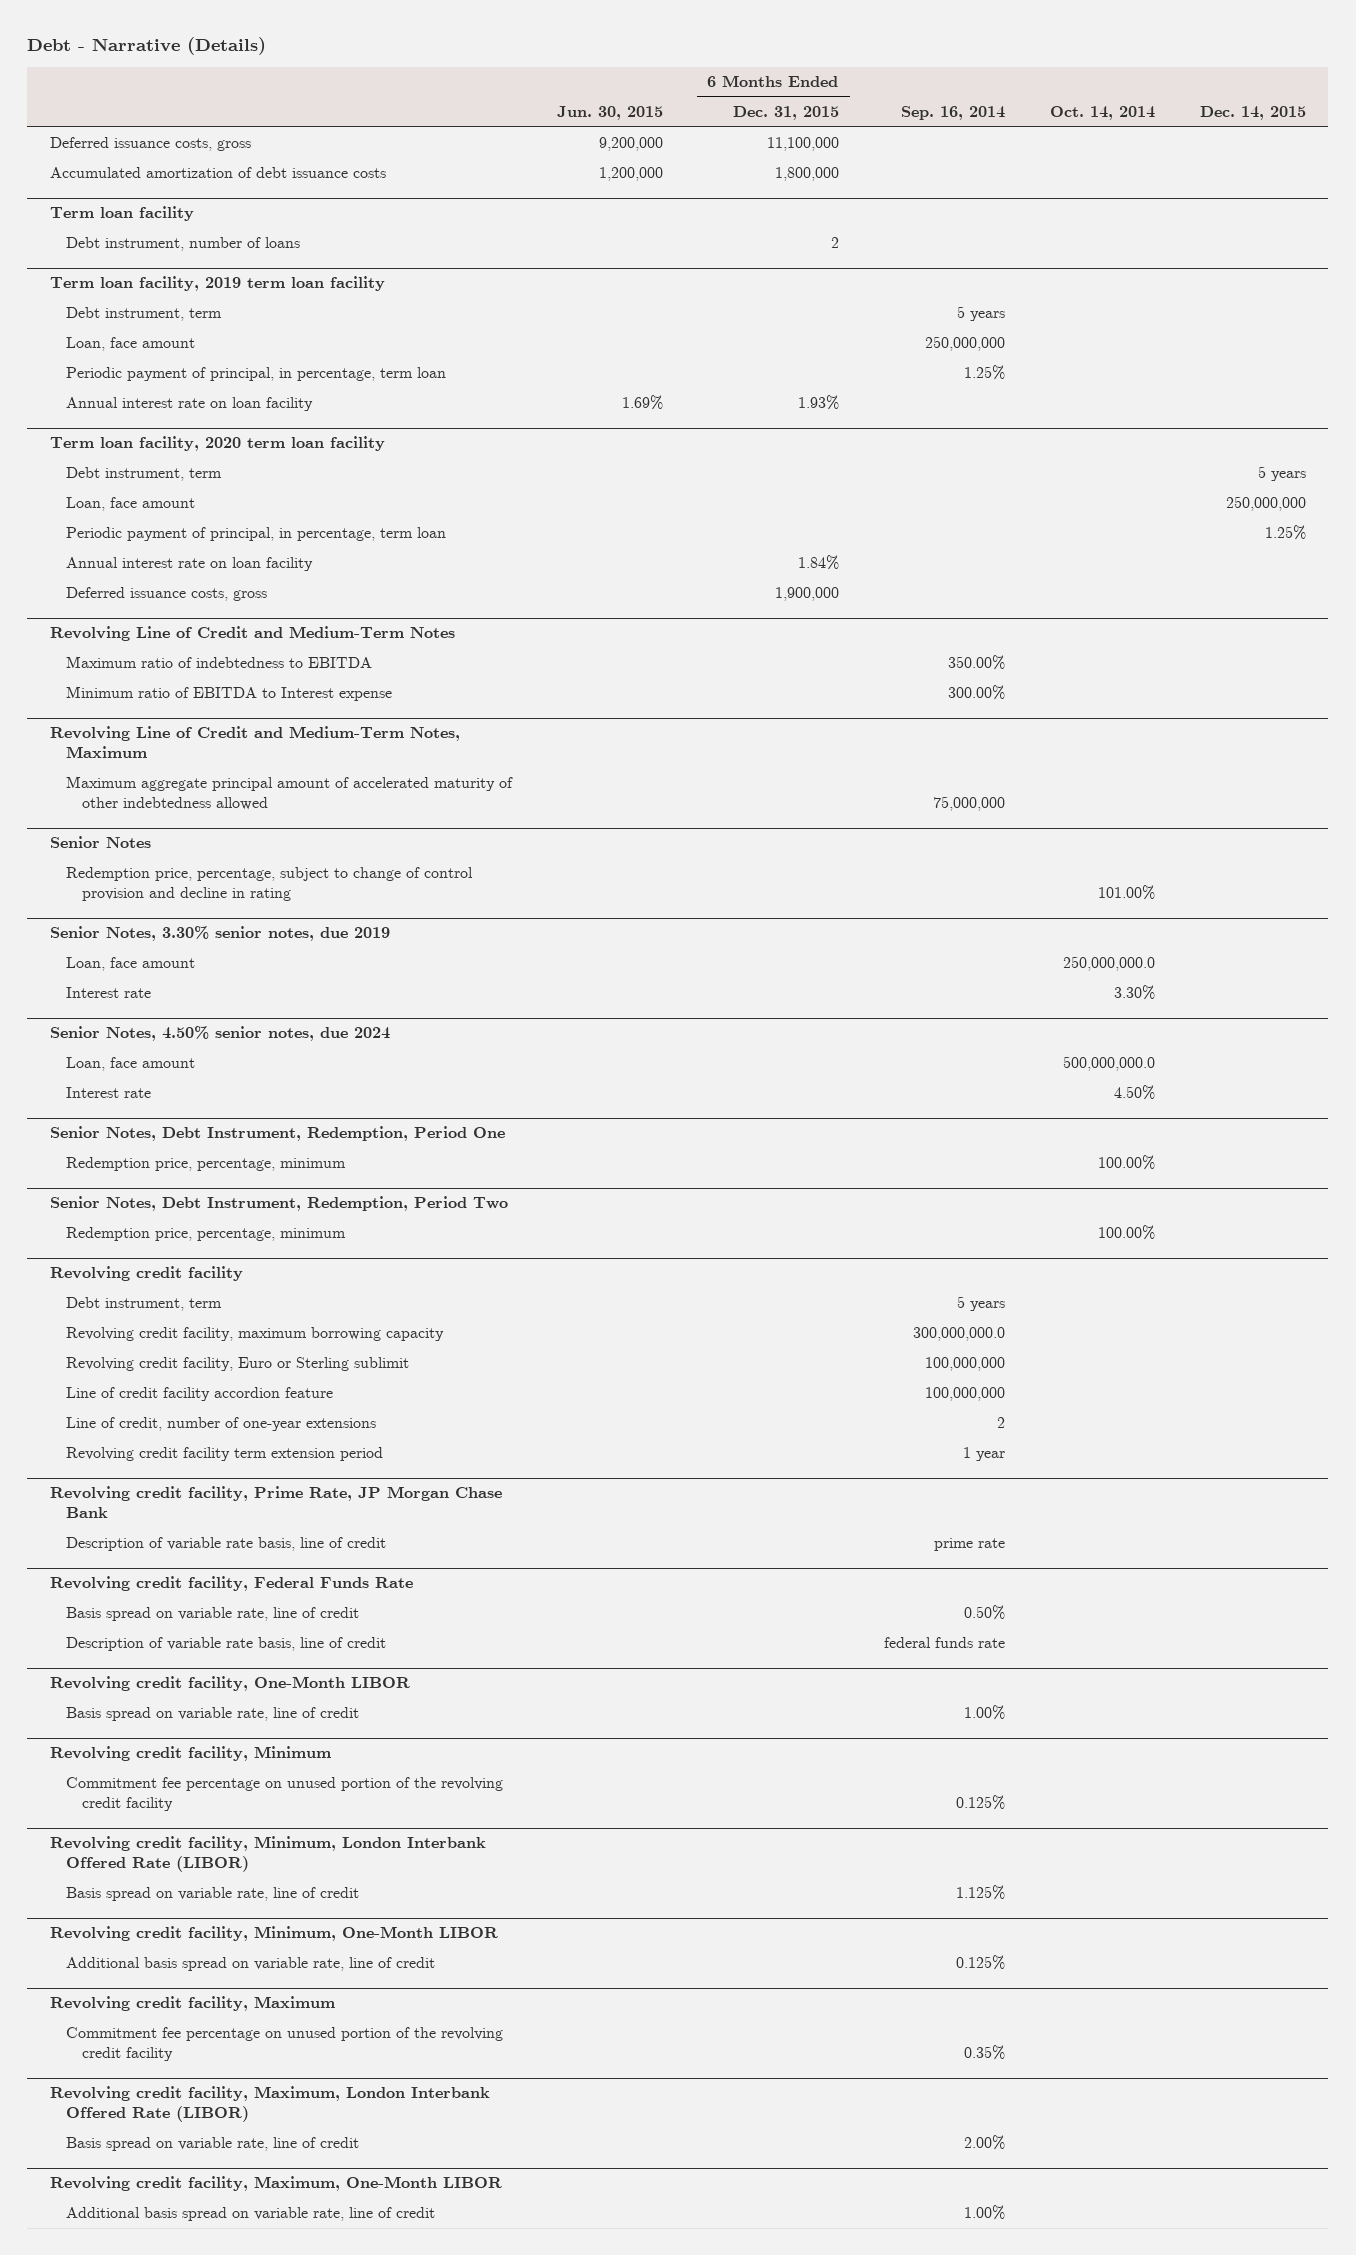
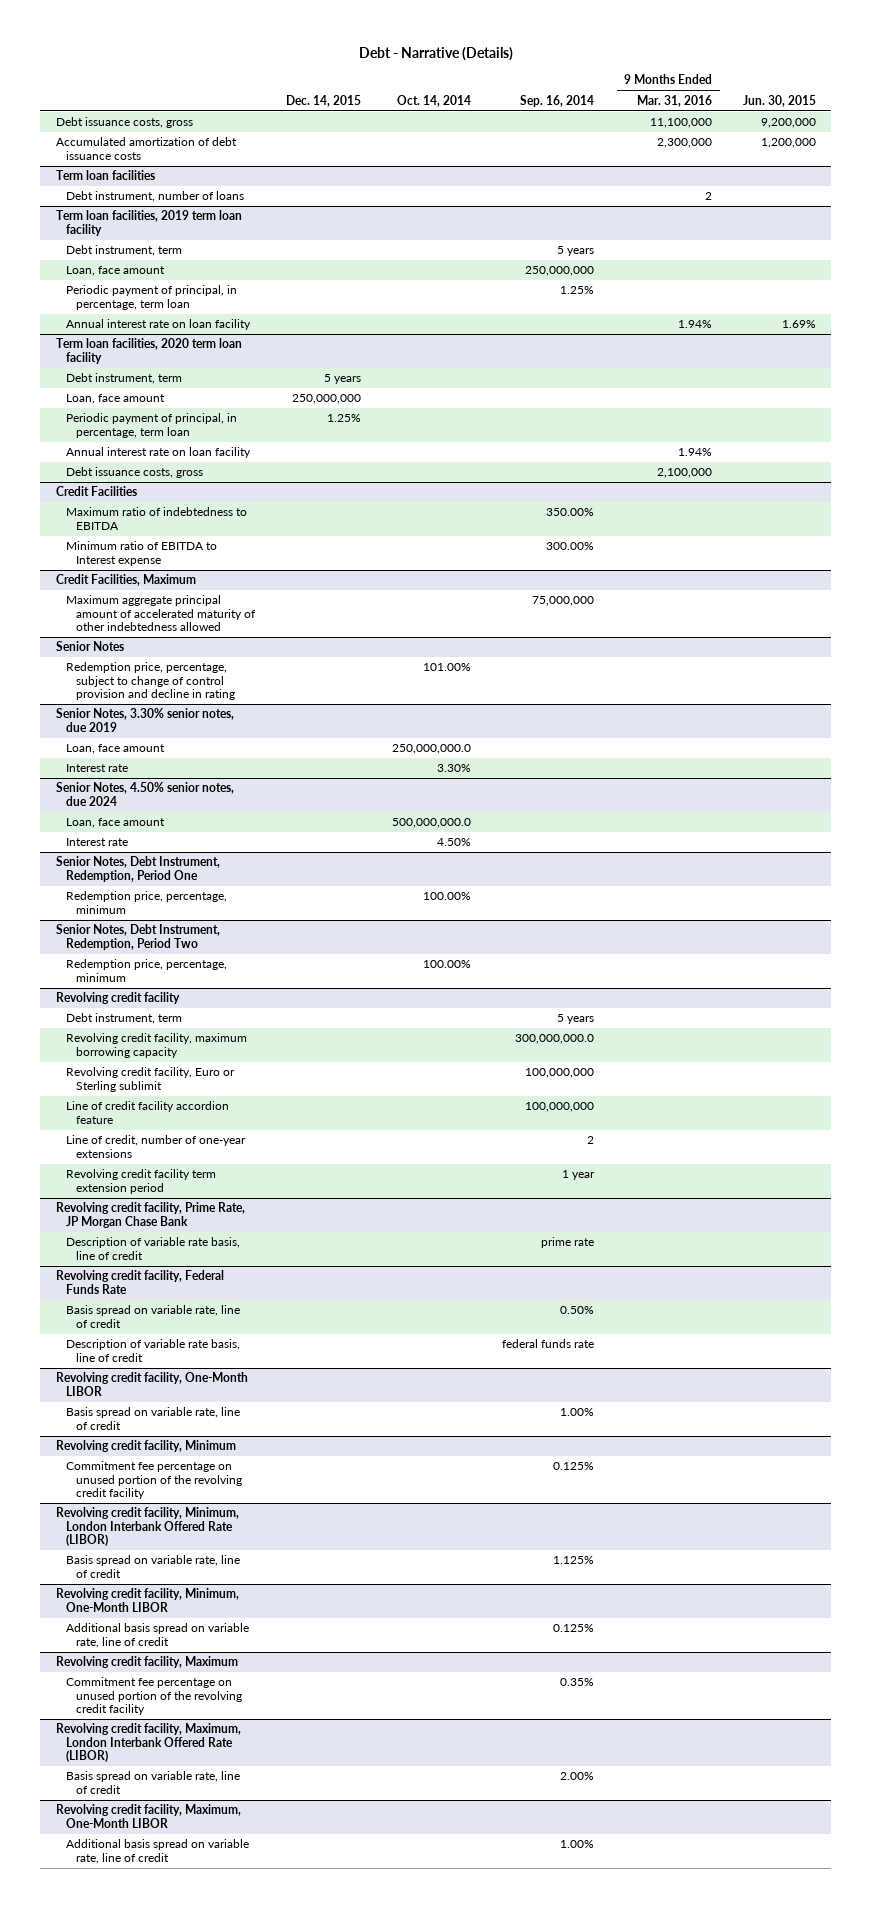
- | Jun. 30, 2015 | 6 Months Ended Dec. 31, 2015 | Sep. 16, 2014 | Oct. 14, 2014 | Dec. 14, 2015
+ | Dec. 14, 2015 | Oct. 14, 2014 | Sep. 16, 2014 | 9 Months Ended Mar. 31, 2016 | Jun. 30, 2015
- Deferred issuance costs, gross | 9,200,000 | 11,100,000 | | |
+ Debt issuance costs, gross | | | | 11,100,000 | 9,200,000
- Term loan facility
+ Term loan facilities
- Term loan facility, 2019 term loan facility
+ Term loan facilities, 2019 term loan facility
- Term loan facility, 2020 term loan facility
+ Term loan facilities, 2020 term loan facility
- Deferred issuance costs, gross | | 1,900,000 | | |
- Revolving Line of Credit and Medium-Term Notes
+ Debt issuance costs, gross | | | | 2,100,000 |
+ Credit Facilities
- Revolving Line of Credit and Medium-Term Notes, Maximum
+ Credit Facilities, Maximum

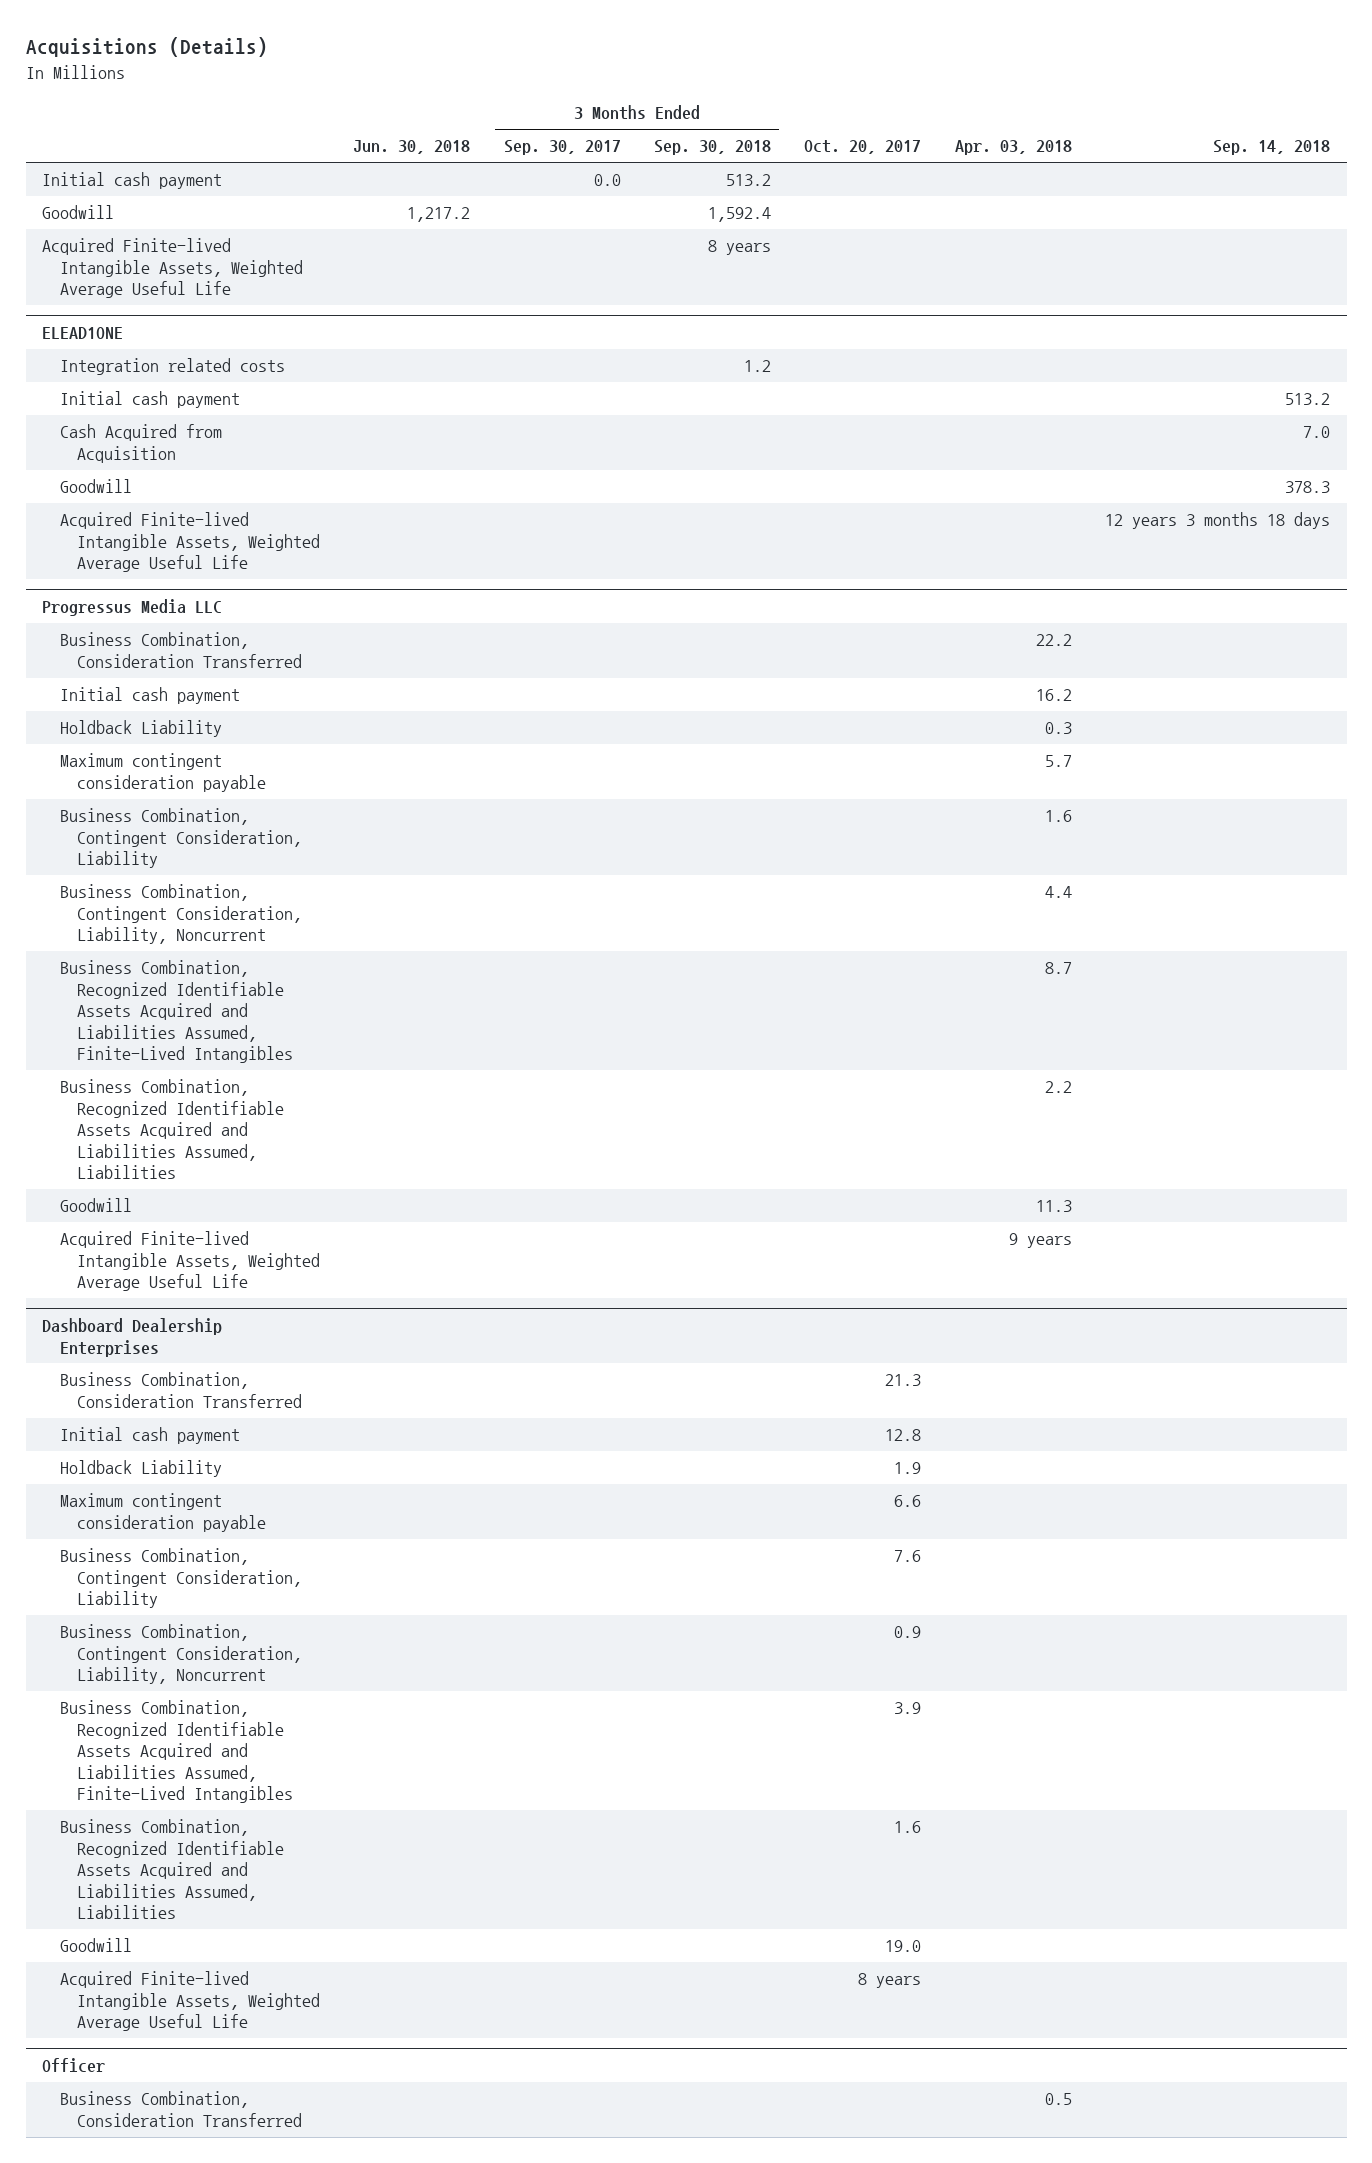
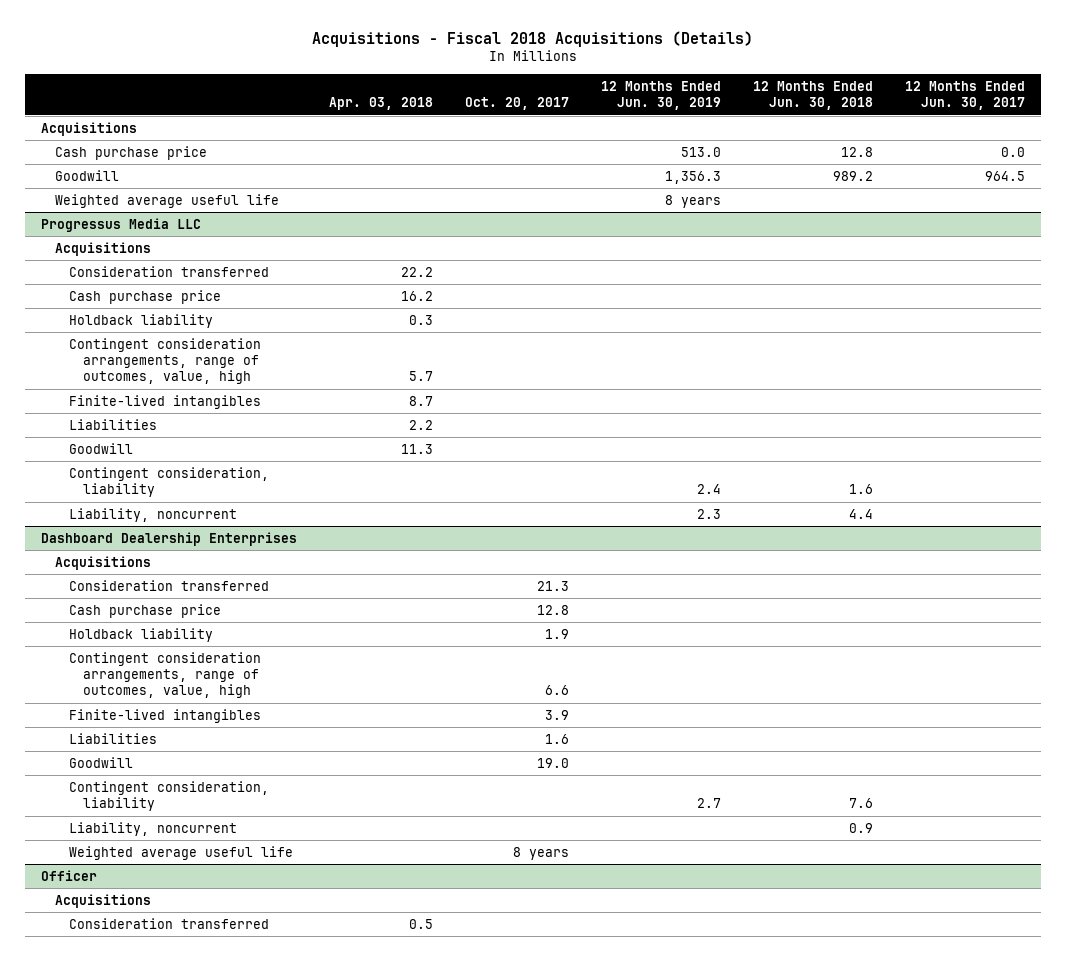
- Acquisitions (Details)
+ Acquisitions - Fiscal 2018 Acquisitions (Details)
- | Jun. 30, 2018 | 3 Months Ended Sep. 30, 2017 | 3 Months Ended Sep. 30, 2018 | Oct. 20, 2017 | Apr. 03, 2018 | Sep. 14, 2018
+ | Apr. 03, 2018 | Oct. 20, 2017 | 12 Months Ended Jun. 30, 2019 | 12 Months Ended Jun. 30, 2018 | 12 Months Ended Jun. 30, 2017
- Initial cash payment | | 0.0 | 513.2 | | |
+ Acquisitions
+ Cash purchase price | | | 513.0 | 12.8 | 0.0
- Acquired Finite-lived Intangible Assets, Weighted Average Useful Life | | | 8 years | | |
- ELEAD1ONE
- Integration related costs | | | 1.2 | | |
- Initial cash payment | | | | | | 513.2
- Cash Acquired from Acquisition | | | | | | 7.0
- Goodwill | | | | | | 378.3
- Acquired Finite-lived Intangible Assets, Weighted Average Useful Life | | | | | | 12 years 3 months 18 days
+ Weighted average useful life | | | 8 years | |
@ Progressus Media LLC
- Business Combination, Consideration Transferred | | | | | 22.2 |
- Initial cash payment | | | | | 16.2 |
- Holdback Liability | | | | | 0.3 |
- Maximum contingent consideration payable | | | | | 5.7 |
- Business Combination, Contingent Consideration, Liability | | | | | 1.6 |
- Business Combination, Contingent Consideration, Liability, Noncurrent | | | | | 4.4 |
- Business Combination, Recognized Identifiable Assets Acquired and Liabilities Assumed, Finite-Lived Intangibles | | | | | 8.7 |
- Business Combination, Recognized Identifiable Assets Acquired and Liabilities Assumed, Liabilities | | | | | 2.2 |
+ Acquisitions
+ Consideration transferred | 22.2 | | | |
+ Cash purchase price | 16.2 | | | |
+ Holdback liability | 0.3 | | | |
+ Contingent consideration arrangements, range of outcomes, value, high | 5.7 | | | |
+ Finite-lived intangibles | 8.7 | | | |
+ Liabilities | 2.2 | | | |
- Acquired Finite-lived Intangible Assets, Weighted Average Useful Life | | | | | 9 years |
+ Contingent consideration, liability | | | 2.4 | 1.6 |
+ Liability, noncurrent | | | 2.3 | 4.4 |
@ Dashboard Dealership Enterprises
- Business Combination, Consideration Transferred | | | | 21.3 | |
- Initial cash payment | | | | 12.8 | |
- Holdback Liability | | | | 1.9 | |
- Maximum contingent consideration payable | | | | 6.6 | |
- Business Combination, Contingent Consideration, Liability | | | | 7.6 | |
- Business Combination, Contingent Consideration, Liability, Noncurrent | | | | 0.9 | |
- Business Combination, Recognized Identifiable Assets Acquired and Liabilities Assumed, Finite-Lived Intangibles | | | | 3.9 | |
- Business Combination, Recognized Identifiable Assets Acquired and Liabilities Assumed, Liabilities | | | | 1.6 | |
+ Acquisitions
+ Consideration transferred | | 21.3 | | |
+ Cash purchase price | | 12.8 | | |
+ Holdback liability | | 1.9 | | |
+ Contingent consideration arrangements, range of outcomes, value, high | | 6.6 | | |
+ Finite-lived intangibles | | 3.9 | | |
+ Liabilities | | 1.6 | | |
- Acquired Finite-lived Intangible Assets, Weighted Average Useful Life | | | | 8 years | |
+ Contingent consideration, liability | | | 2.7 | 7.6 |
+ Liability, noncurrent | | | | 0.9 |
+ Weighted average useful life | | 8 years | | |
@ Officer
- Business Combination, Consideration Transferred | | | | | 0.5 |
+ Acquisitions
+ Consideration transferred | 0.5 | | | |

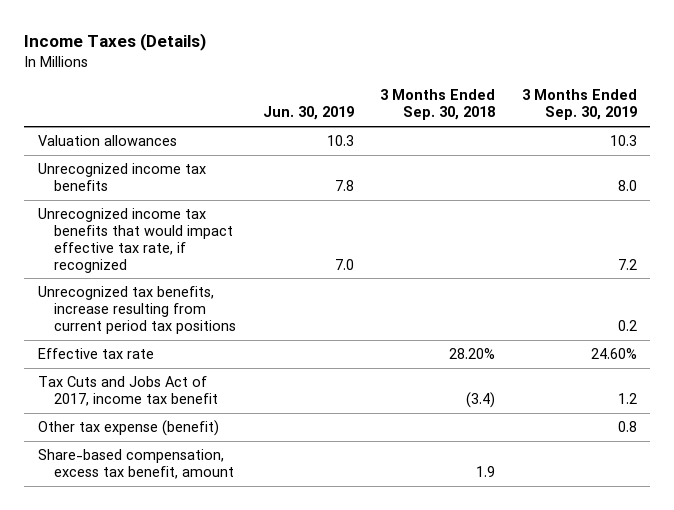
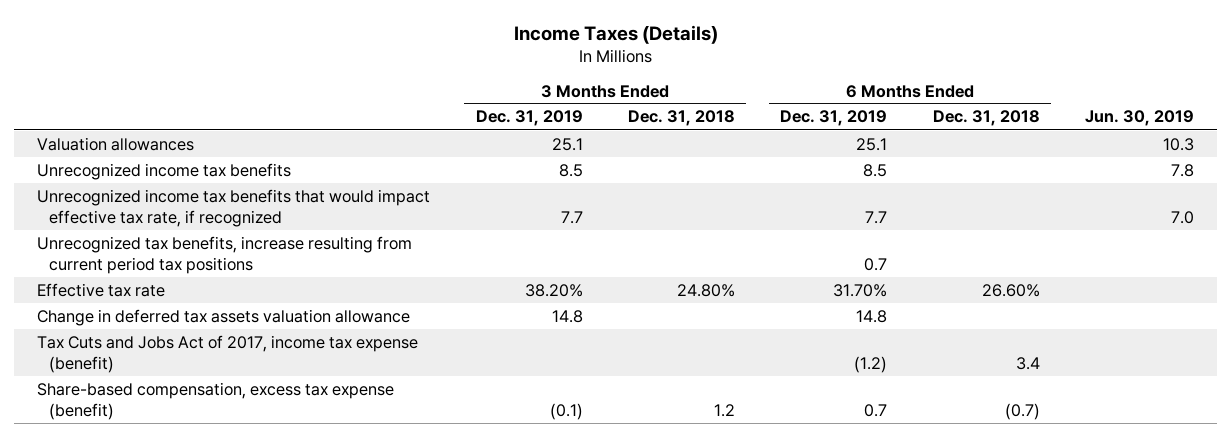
- | Jun. 30, 2019 | 3 Months Ended Sep. 30, 2018 | 3 Months Ended Sep. 30, 2019
+ | 3 Months Ended Dec. 31, 2019 | 3 Months Ended Dec. 31, 2018 | 6 Months Ended Dec. 31, 2019 | 6 Months Ended Dec. 31, 2018 | Jun. 30, 2019
- Tax Cuts and Jobs Act of 2017, income tax benefit | | (3.4) | 1.2
- Other tax expense (benefit) | | | 0.8
- Share-based compensation, excess tax benefit, amount | | 1.9 |
+ Change in deferred tax assets valuation allowance | 14.8 | | 14.8 | |
+ Tax Cuts and Jobs Act of 2017, income tax expense (benefit) | | | (1.2) | 3.4 |
+ Share-based compensation, excess tax expense (benefit) | (0.1) | 1.2 | 0.7 | (0.7) |

